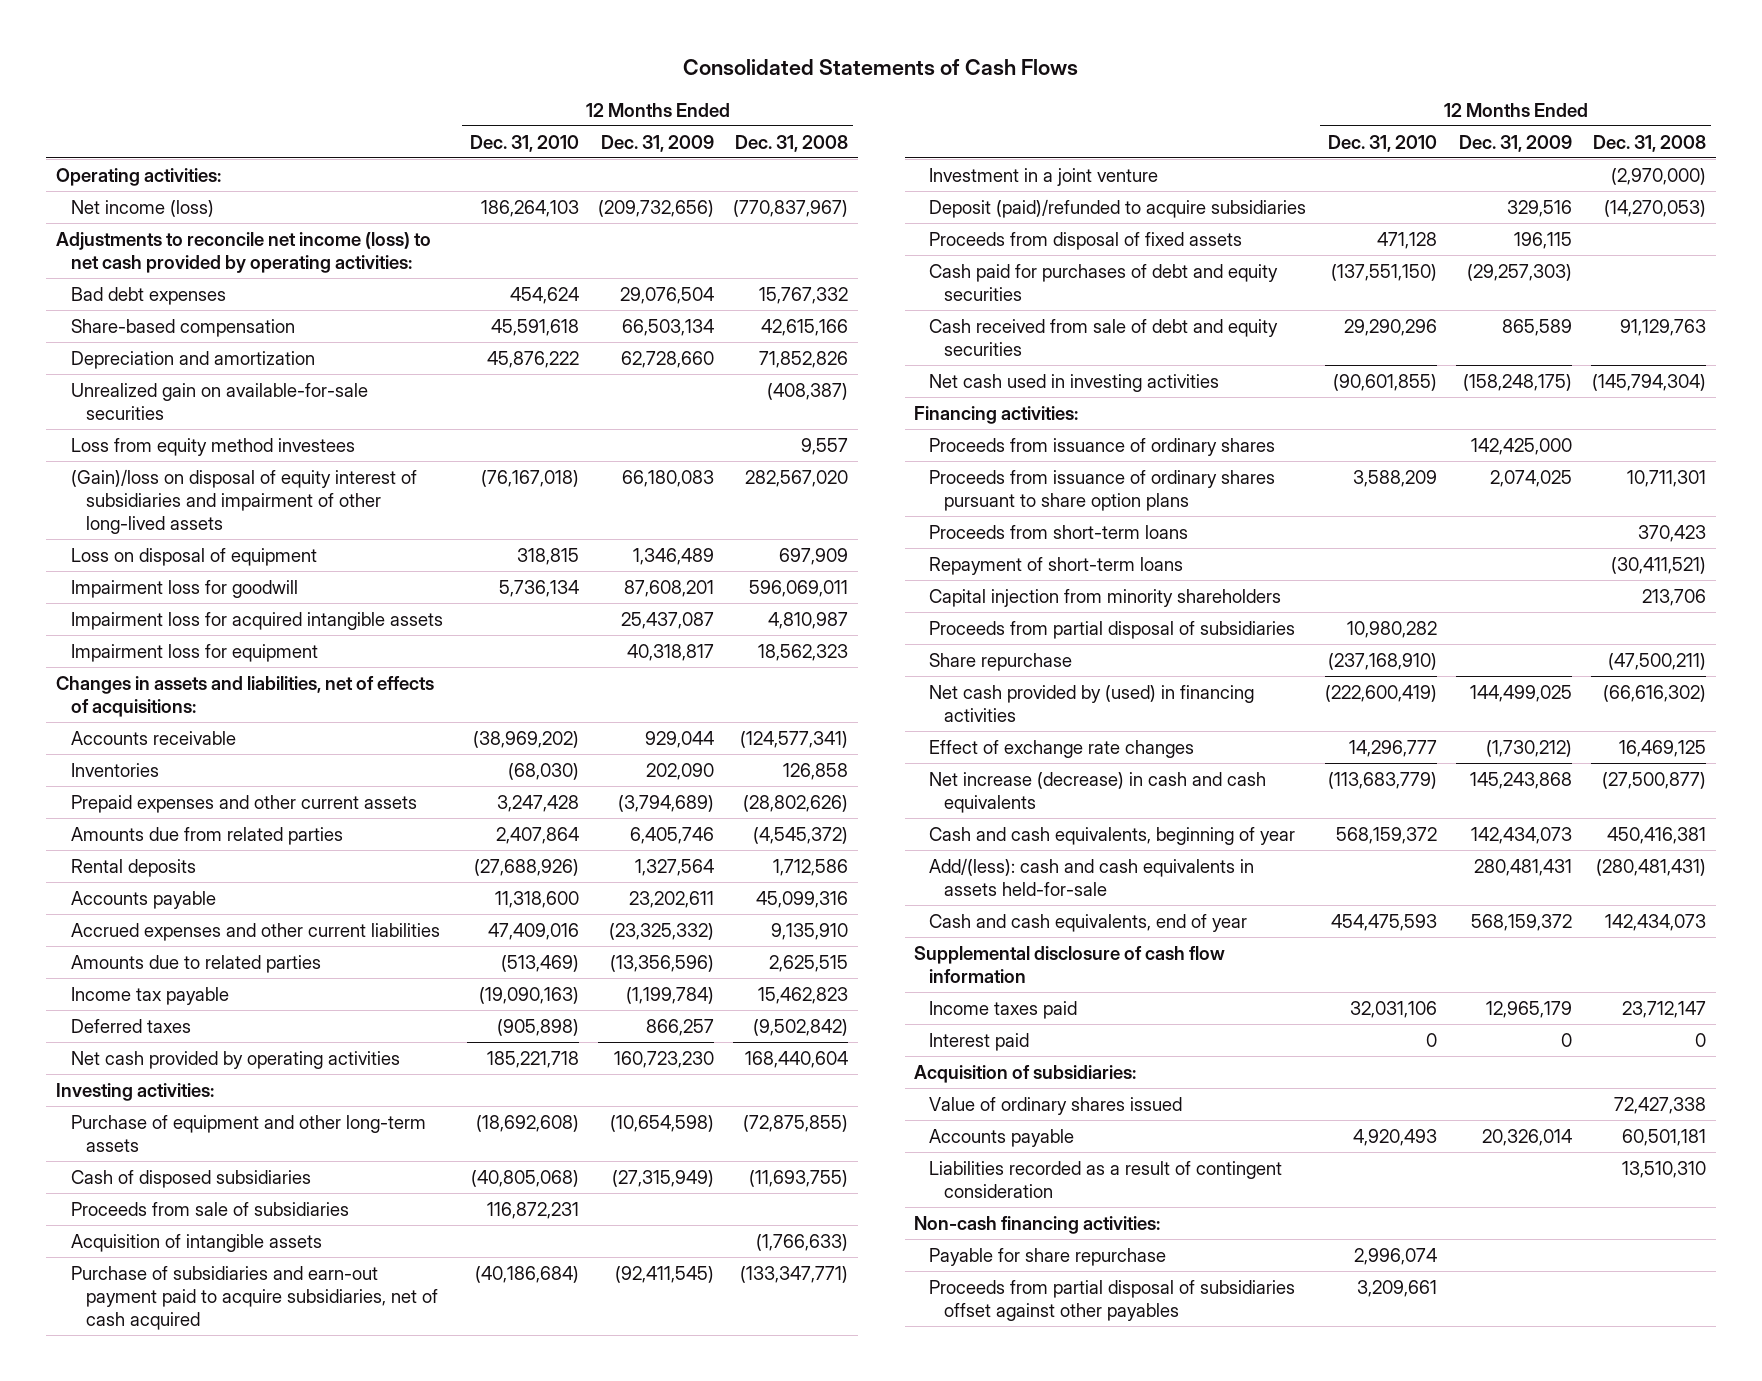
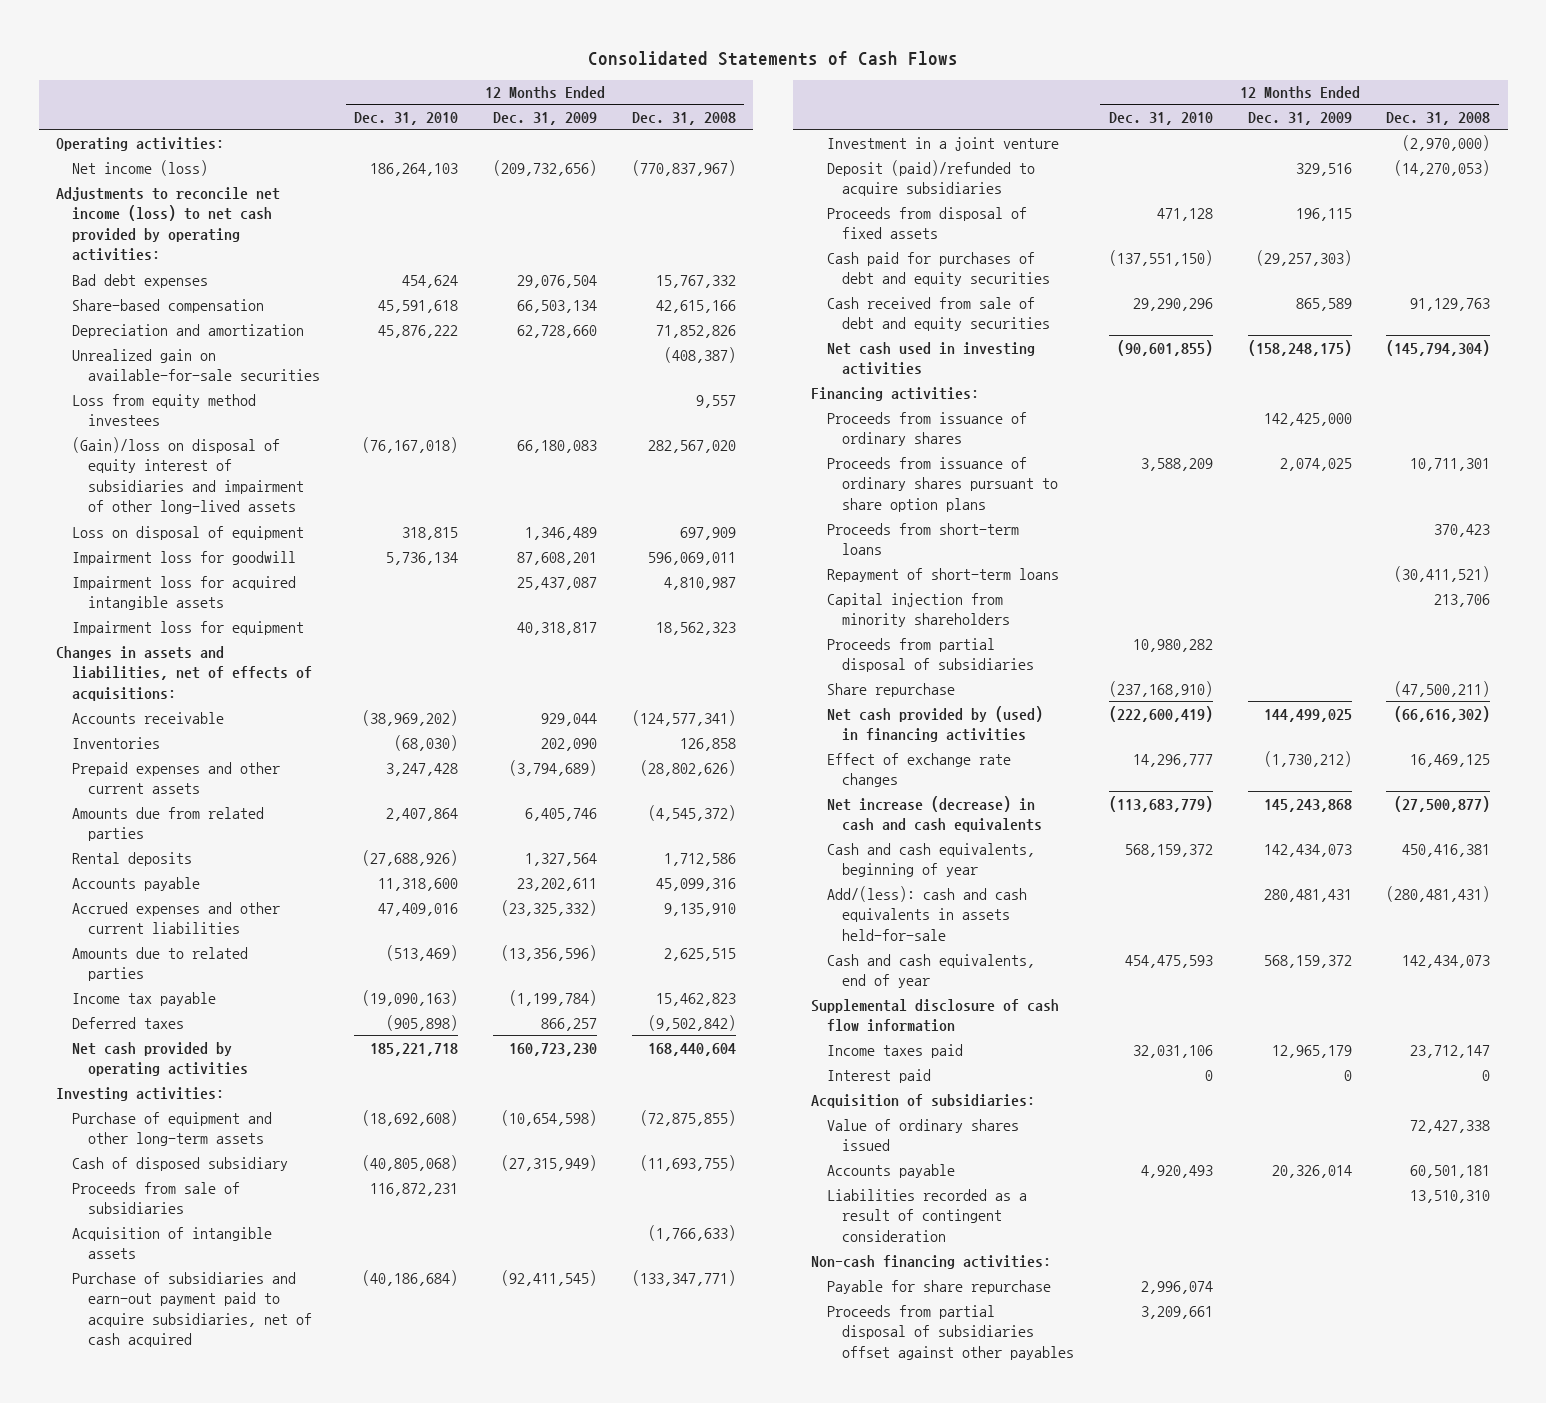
- Cash of disposed subsidiaries | (40,805,068) | (27,315,949) | (11,693,755)
+ Cash of disposed subsidiary | (40,805,068) | (27,315,949) | (11,693,755)

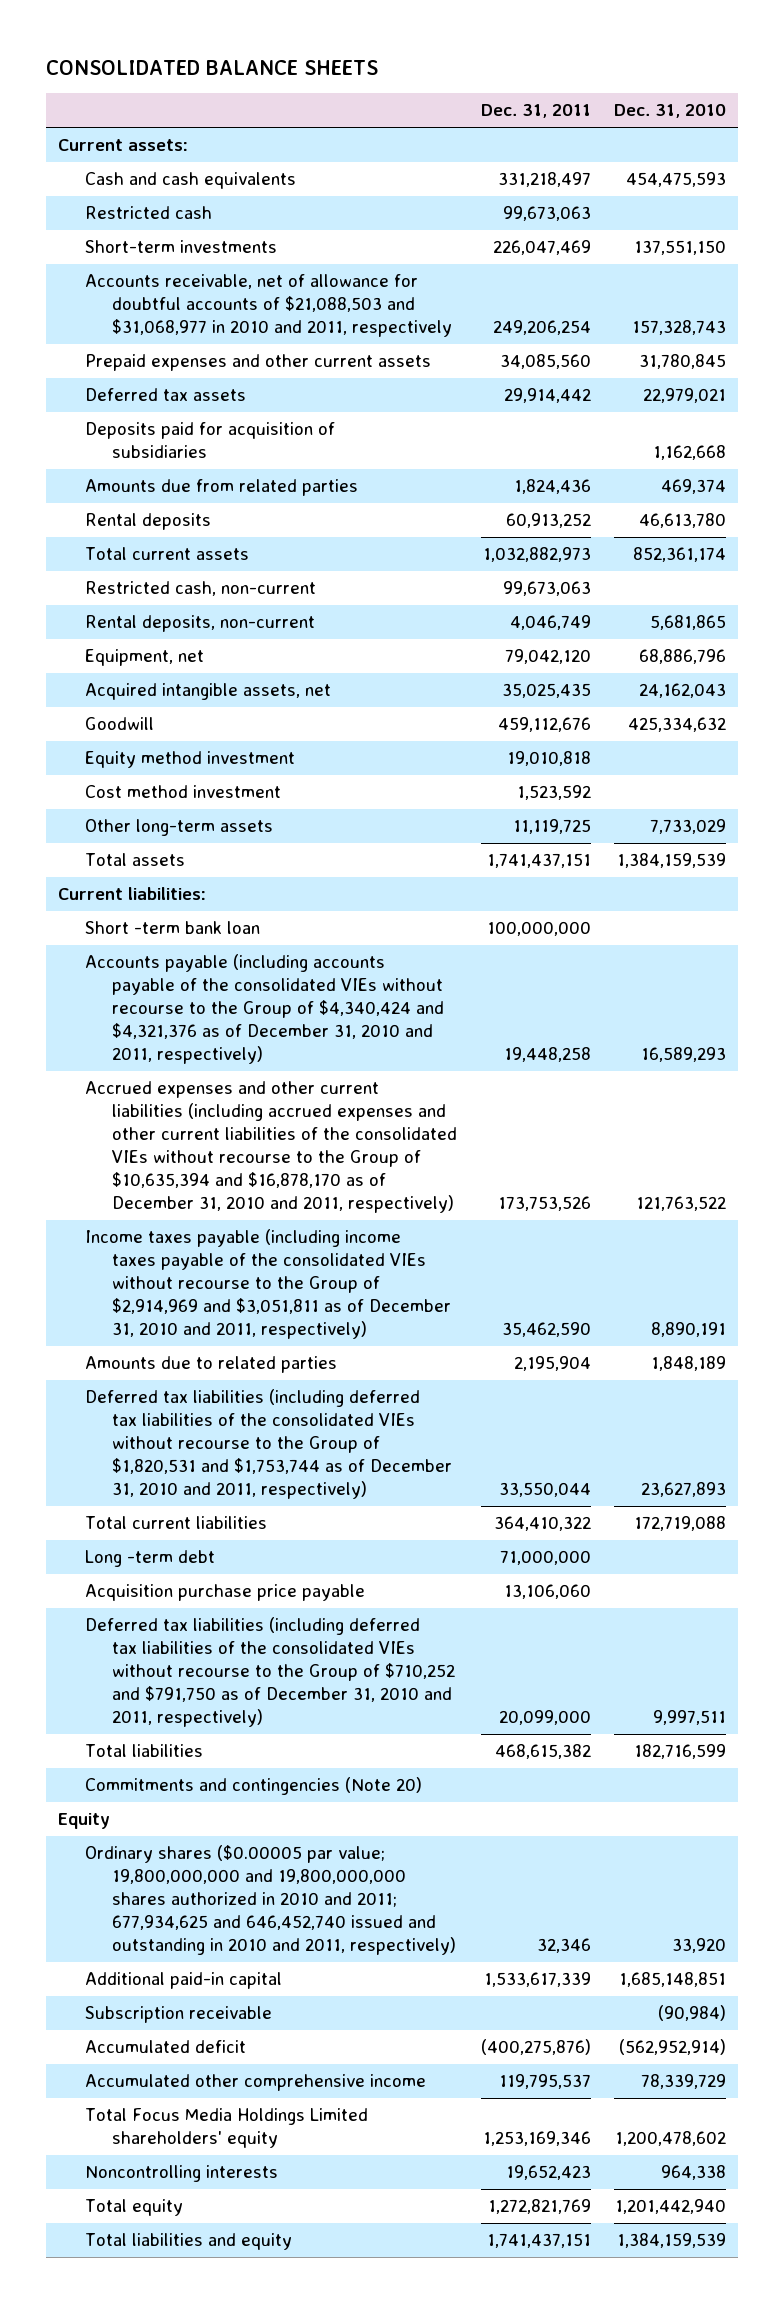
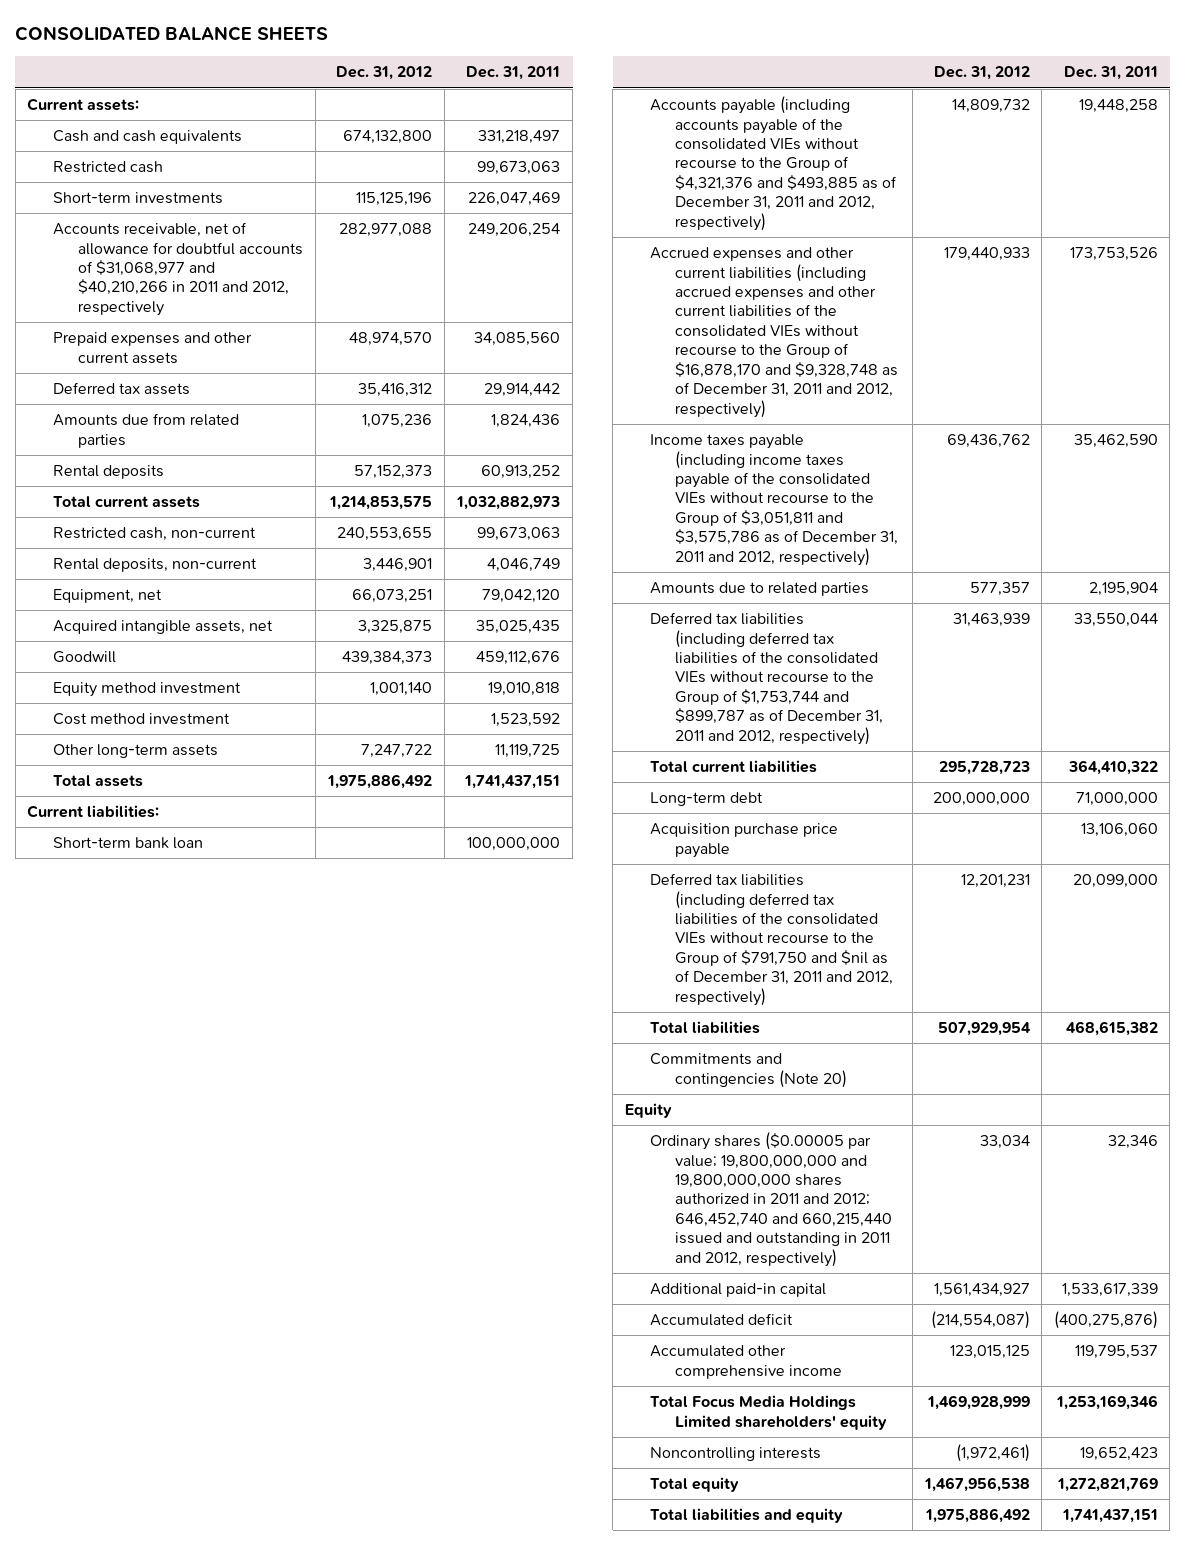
- | Dec. 31, 2011 | Dec. 31, 2010
+ | Dec. 31, 2012 | Dec. 31, 2011
- Accounts receivable, net of allowance for doubtful accounts of $21,088,503 and $31,068,977 in 2010 and 2011, respectively | 249,206,254 | 157,328,743
+ Accounts receivable, net of allowance for doubtful accounts of $31,068,977 and $40,210,266 in 2011 and 2012, respectively | 282,977,088 | 249,206,254
- Deposits paid for acquisition of subsidiaries | | 1,162,668
- Short -term bank loan | 100,000,000 |
- Accounts payable (including accounts payable of the consolidated VIEs without recourse to the Group of $4,340,424 and $4,321,376 as of December 31, 2010 and 2011, respectively) | 19,448,258 | 16,589,293
- Accrued expenses and other current liabilities (including accrued expenses and other current liabilities of the consolidated VIEs without recourse to the Group of $10,635,394 and $16,878,170 as of December 31, 2010 and 2011, respectively) | 173,753,526 | 121,763,522
- Income taxes payable (including income taxes payable of the consolidated VIEs without recourse to the Group of $2,914,969 and $3,051,811 as of December 31, 2010 and 2011, respectively) | 35,462,590 | 8,890,191
+ Short-term bank loan | | 100,000,000
+ Accounts payable (including accounts payable of the consolidated VIEs without recourse to the Group of $4,321,376 and $493,885 as of December 31, 2011 and 2012, respectively) | 14,809,732 | 19,448,258
+ Accrued expenses and other current liabilities (including accrued expenses and other current liabilities of the consolidated VIEs without recourse to the Group of $16,878,170 and $9,328,748 as of December 31, 2011 and 2012, respectively) | 179,440,933 | 173,753,526
+ Income taxes payable (including income taxes payable of the consolidated VIEs without recourse to the Group of $3,051,811 and $3,575,786 as of December 31, 2011 and 2012, respectively) | 69,436,762 | 35,462,590
- Deferred tax liabilities (including deferred tax liabilities of the consolidated VIEs without recourse to the Group of $1,820,531 and $1,753,744 as of December 31, 2010 and 2011, respectively) | 33,550,044 | 23,627,893
+ Deferred tax liabilities (including deferred tax liabilities of the consolidated VIEs without recourse to the Group of $1,753,744 and $899,787 as of December 31, 2011 and 2012, respectively) | 31,463,939 | 33,550,044
- Long -term debt | 71,000,000 |
+ Long-term debt | 200,000,000 | 71,000,000
- Deferred tax liabilities (including deferred tax liabilities of the consolidated VIEs without recourse to the Group of $710,252 and $791,750 as of December 31, 2010 and 2011, respectively) | 20,099,000 | 9,997,511
+ Deferred tax liabilities (including deferred tax liabilities of the consolidated VIEs without recourse to the Group of $791,750 and $nil as of December 31, 2011 and 2012, respectively) | 12,201,231 | 20,099,000
- Ordinary shares ($0.00005 par value; 19,800,000,000 and 19,800,000,000 shares authorized in 2010 and 2011; 677,934,625 and 646,452,740 issued and outstanding in 2010 and 2011, respectively) | 32,346 | 33,920
+ Ordinary shares ($0.00005 par value; 19,800,000,000 and 19,800,000,000 shares authorized in 2011 and 2012; 646,452,740 and 660,215,440 issued and outstanding in 2011 and 2012, respectively) | 33,034 | 32,346
- Subscription receivable | | (90,984)

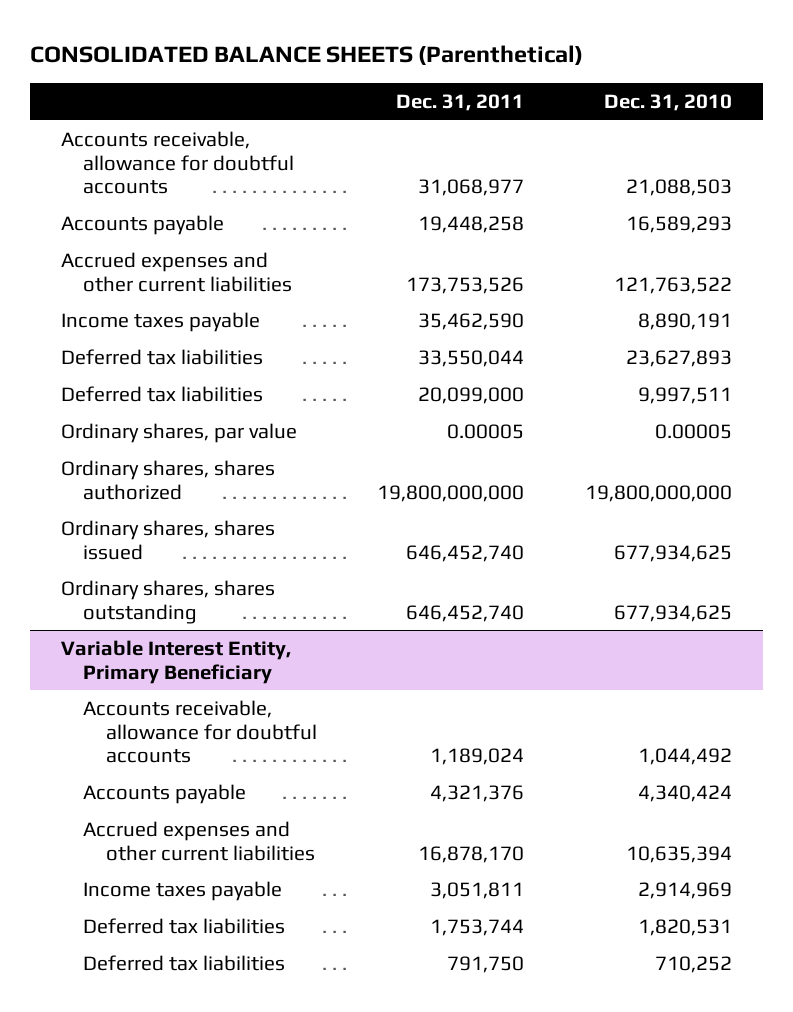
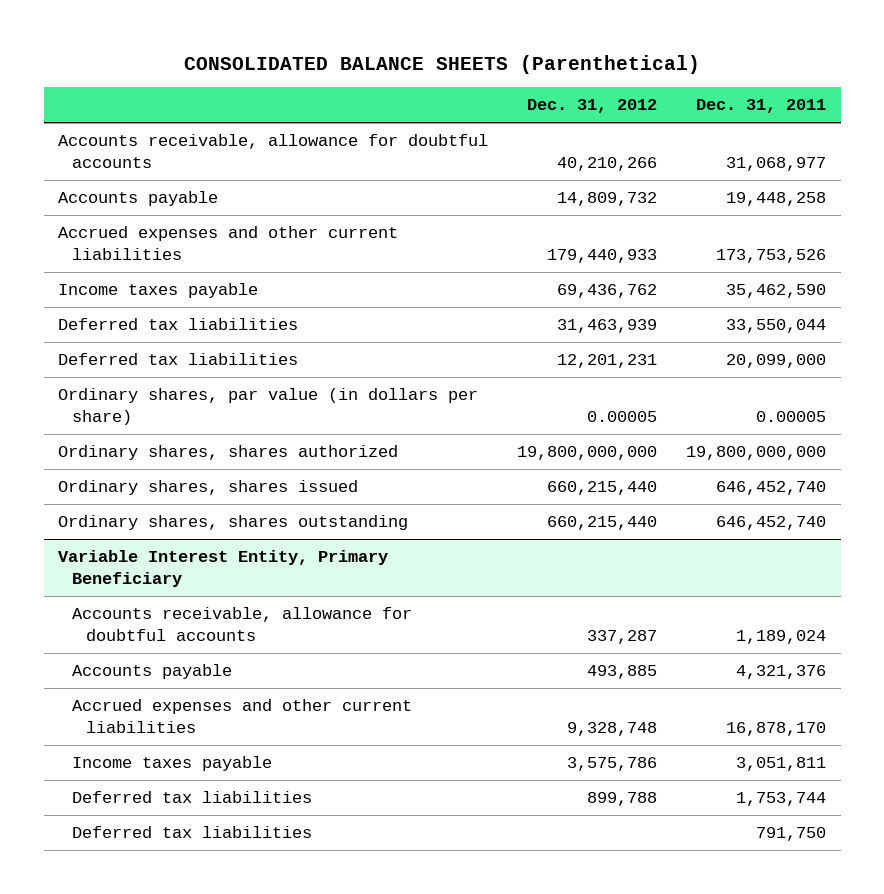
- | Dec. 31, 2011 | Dec. 31, 2010
+ | Dec. 31, 2012 | Dec. 31, 2011
- Ordinary shares, par value | 0.00005 | 0.00005
+ Ordinary shares, par value (in dollars per share) | 0.00005 | 0.00005

